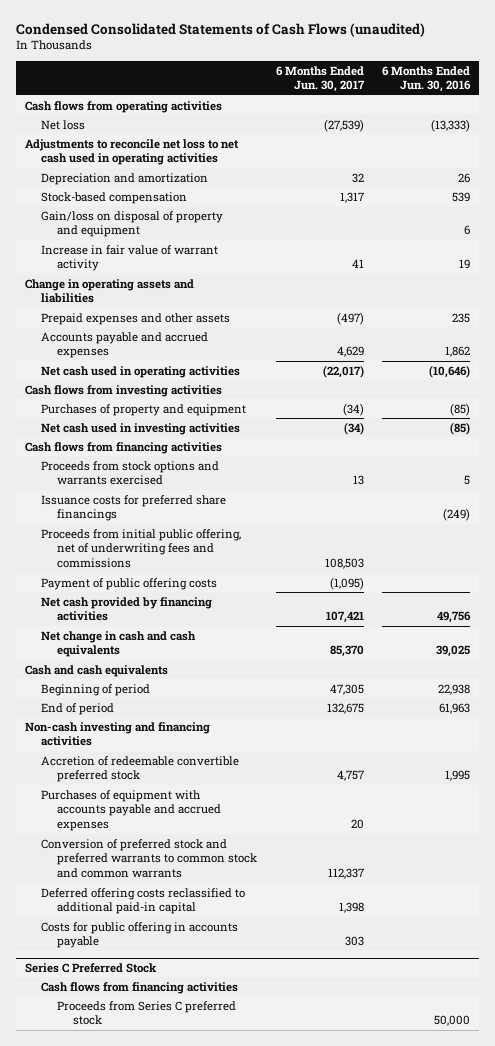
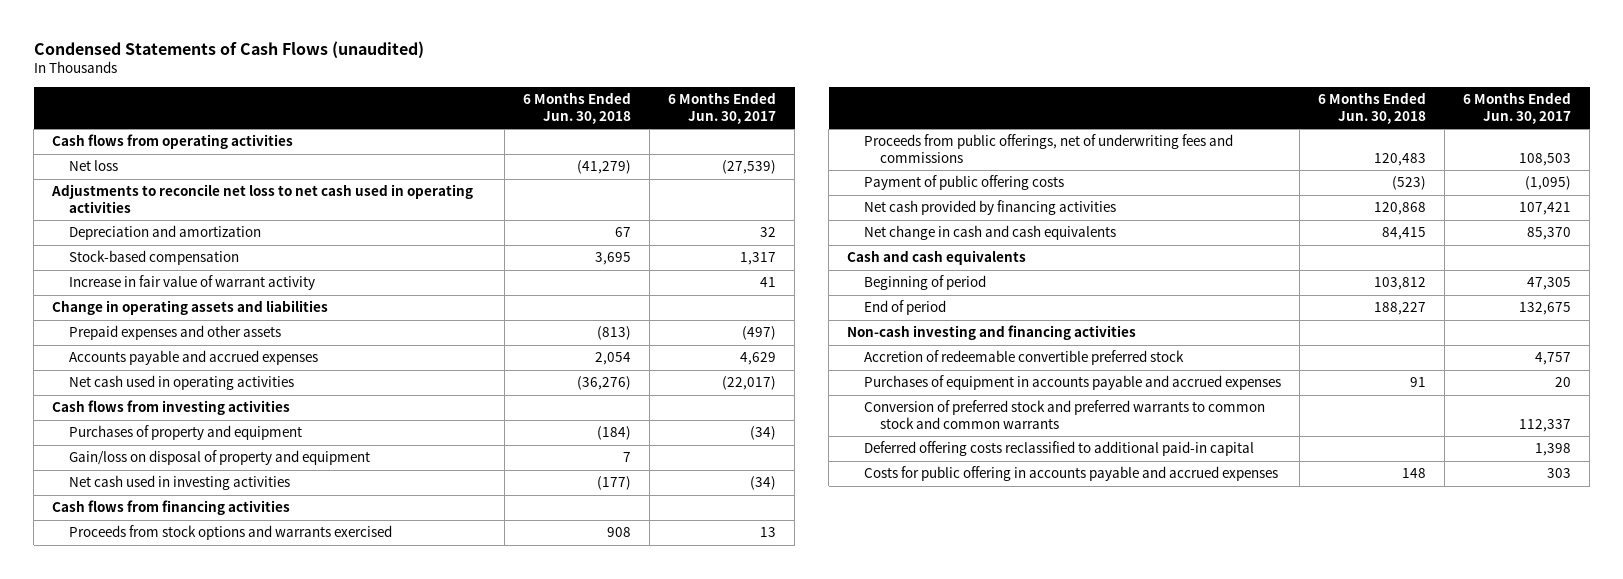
- Condensed Consolidated Statements of Cash Flows (unaudited)
+ Condensed Statements of Cash Flows (unaudited)
- | 6 Months Ended Jun. 30, 2017 | 6 Months Ended Jun. 30, 2016
+ | 6 Months Ended Jun. 30, 2018 | 6 Months Ended Jun. 30, 2017
moved down: Gain/loss on disposal of property and equipment | 7 |
- Issuance costs for preferred share financings | | (249)
- Proceeds from initial public offering, net of underwriting fees and commissions | 108,503 |
+ Proceeds from public offerings, net of underwriting fees and commissions | 120,483 | 108,503
- Purchases of equipment with accounts payable and accrued expenses | 20 |
+ Purchases of equipment in accounts payable and accrued expenses | 91 | 20
- Costs for public offering in accounts payable | 303 |
- Series C Preferred Stock
- Cash flows from financing activities
- Proceeds from Series C preferred stock | | 50,000
+ Costs for public offering in accounts payable and accrued expenses | 148 | 303

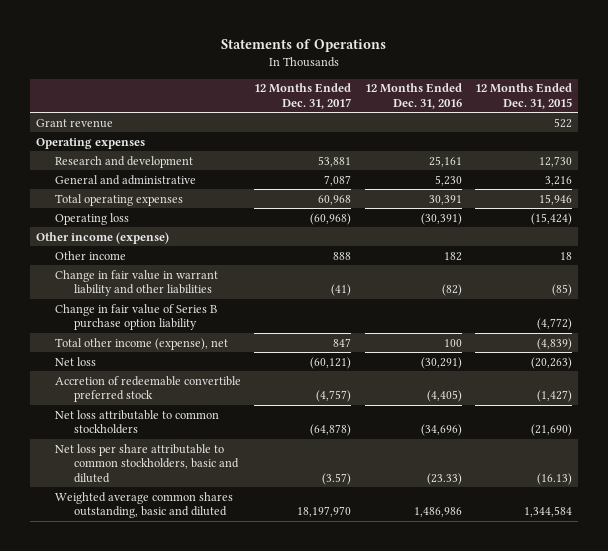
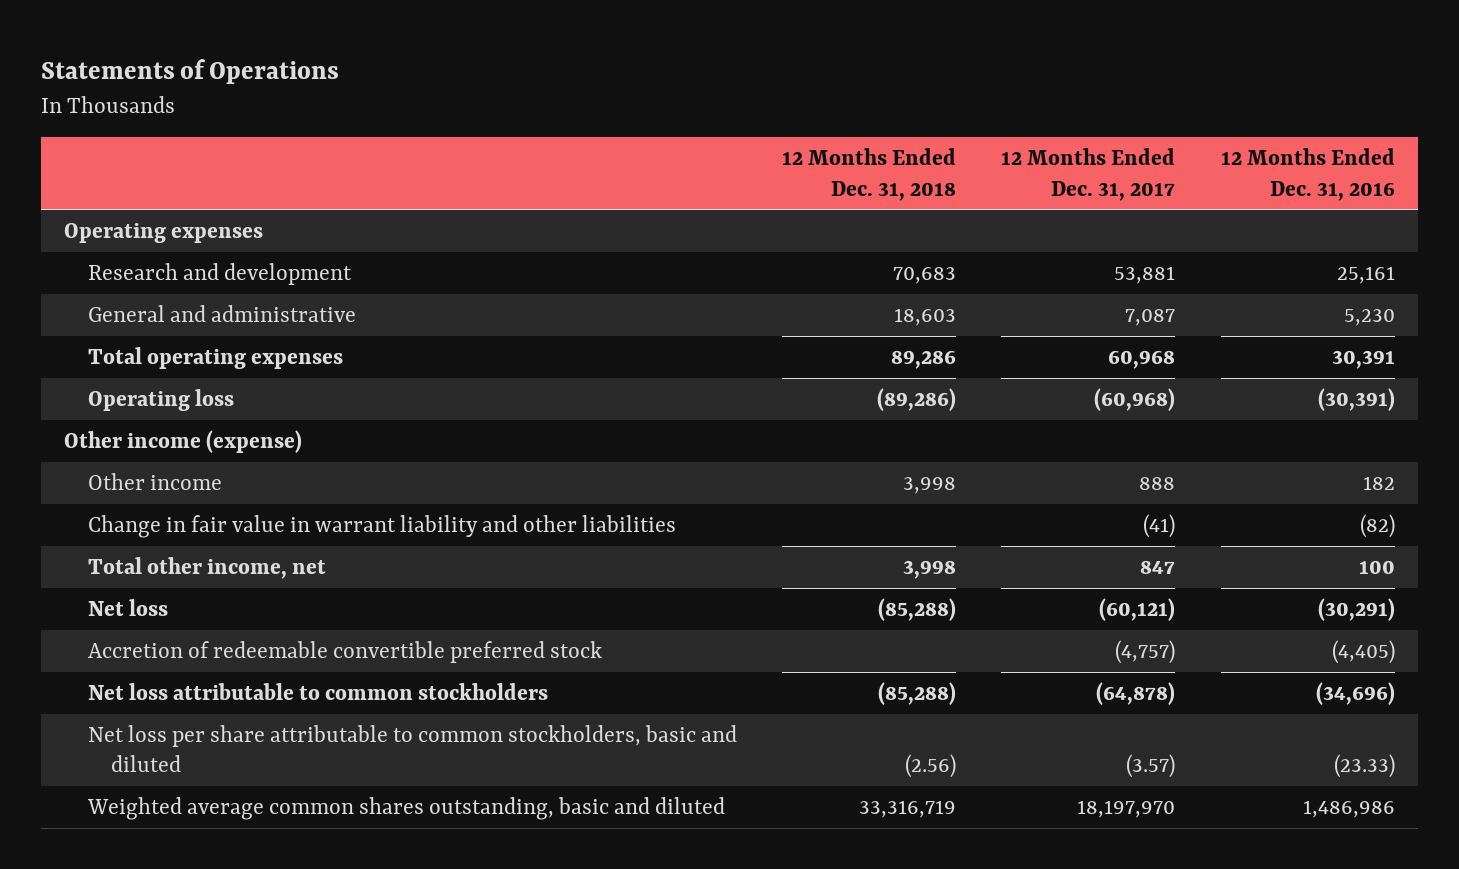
- | 12 Months Ended Dec. 31, 2017 | 12 Months Ended Dec. 31, 2016 | 12 Months Ended Dec. 31, 2015
+ | 12 Months Ended Dec. 31, 2018 | 12 Months Ended Dec. 31, 2017 | 12 Months Ended Dec. 31, 2016
- Grant revenue | | | 522
- Change in fair value of Series B purchase option liability | | | (4,772)
- Total other income (expense), net | 847 | 100 | (4,839)
+ Total other income, net | 3,998 | 847 | 100

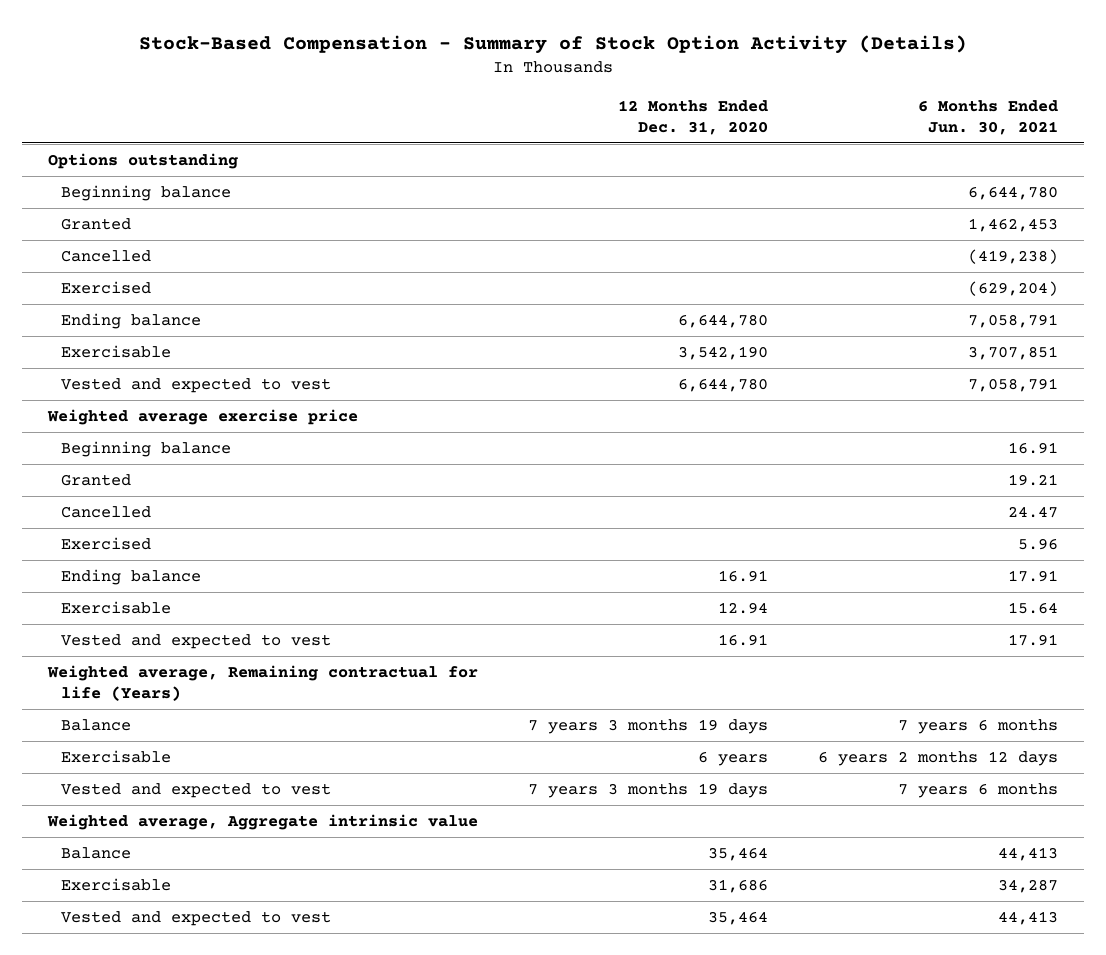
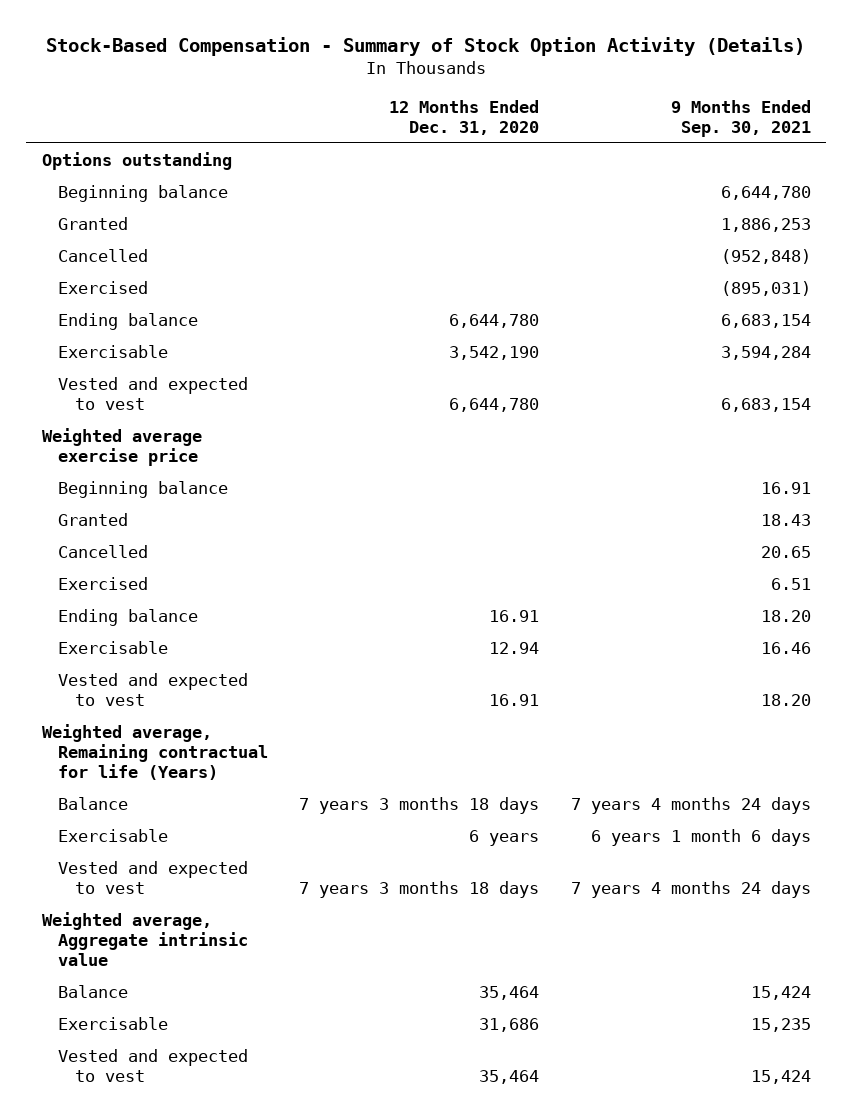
- | 12 Months Ended Dec. 31, 2020 | 6 Months Ended Jun. 30, 2021
+ | 12 Months Ended Dec. 31, 2020 | 9 Months Ended Sep. 30, 2021
- Balance | 7 years 3 months 19 days | 7 years 6 months
+ Balance | 7 years 3 months 18 days | 7 years 4 months 24 days
- Vested and expected to vest | 7 years 3 months 19 days | 7 years 6 months
+ Vested and expected to vest | 7 years 3 months 18 days | 7 years 4 months 24 days

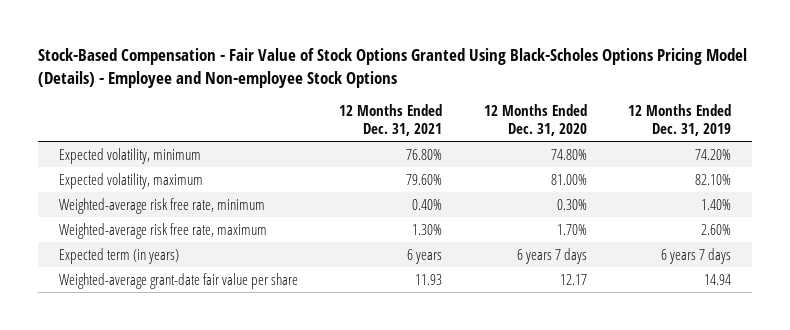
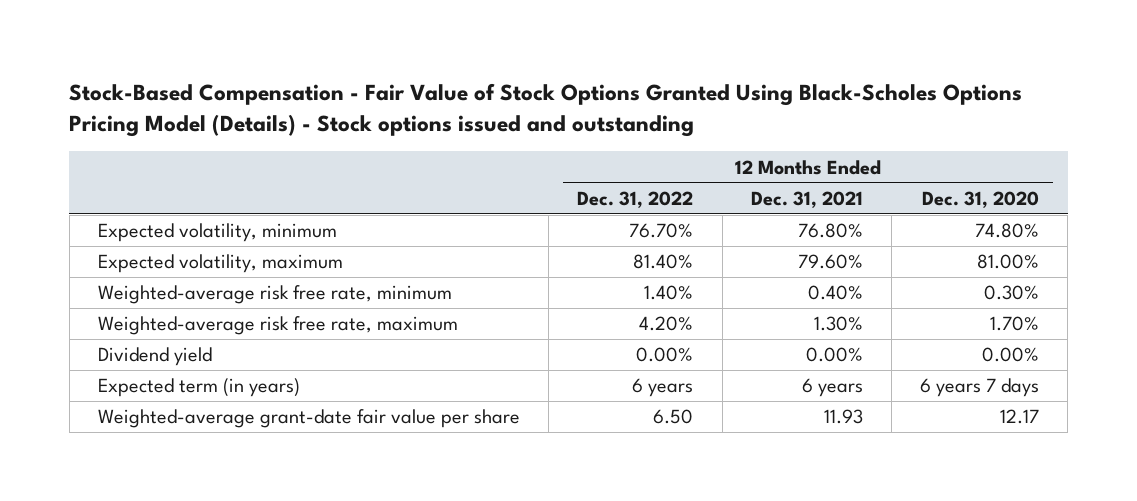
- Stock-Based Compensation - Fair Value of Stock Options Granted Using Black-Scholes Options Pricing Model (Details) - Employee and Non-employee Stock Options
+ Stock-Based Compensation - Fair Value of Stock Options Granted Using Black-Scholes Options Pricing Model (Details) - Stock options issued and outstanding
- | 12 Months Ended Dec. 31, 2021 | 12 Months Ended Dec. 31, 2020 | 12 Months Ended Dec. 31, 2019
+ | 12 Months Ended Dec. 31, 2022 | 12 Months Ended Dec. 31, 2021 | 12 Months Ended Dec. 31, 2020
+ Dividend yield | 0.00% | 0.00% | 0.00%

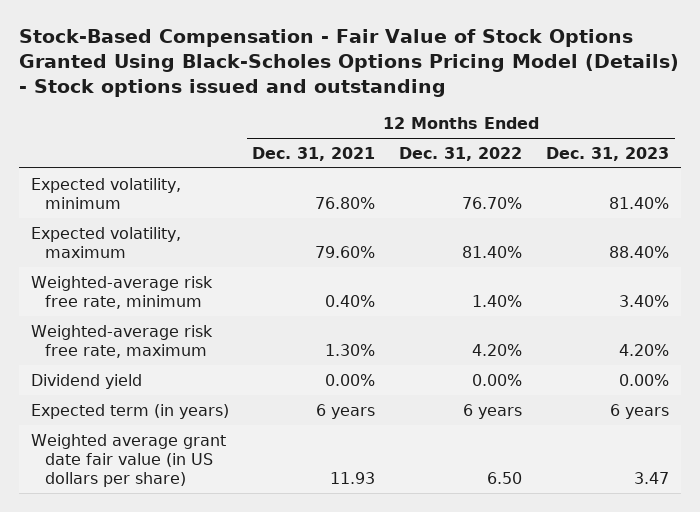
- | 12 Months Ended Dec. 31, 2022 | 12 Months Ended Dec. 31, 2021 | 12 Months Ended Dec. 31, 2020
+ | 12 Months Ended Dec. 31, 2021 | 12 Months Ended Dec. 31, 2022 | 12 Months Ended Dec. 31, 2023
- Weighted-average grant-date fair value per share | 6.50 | 11.93 | 12.17
+ Weighted average grant date fair value (in US dollars per share) | 11.93 | 6.50 | 3.47

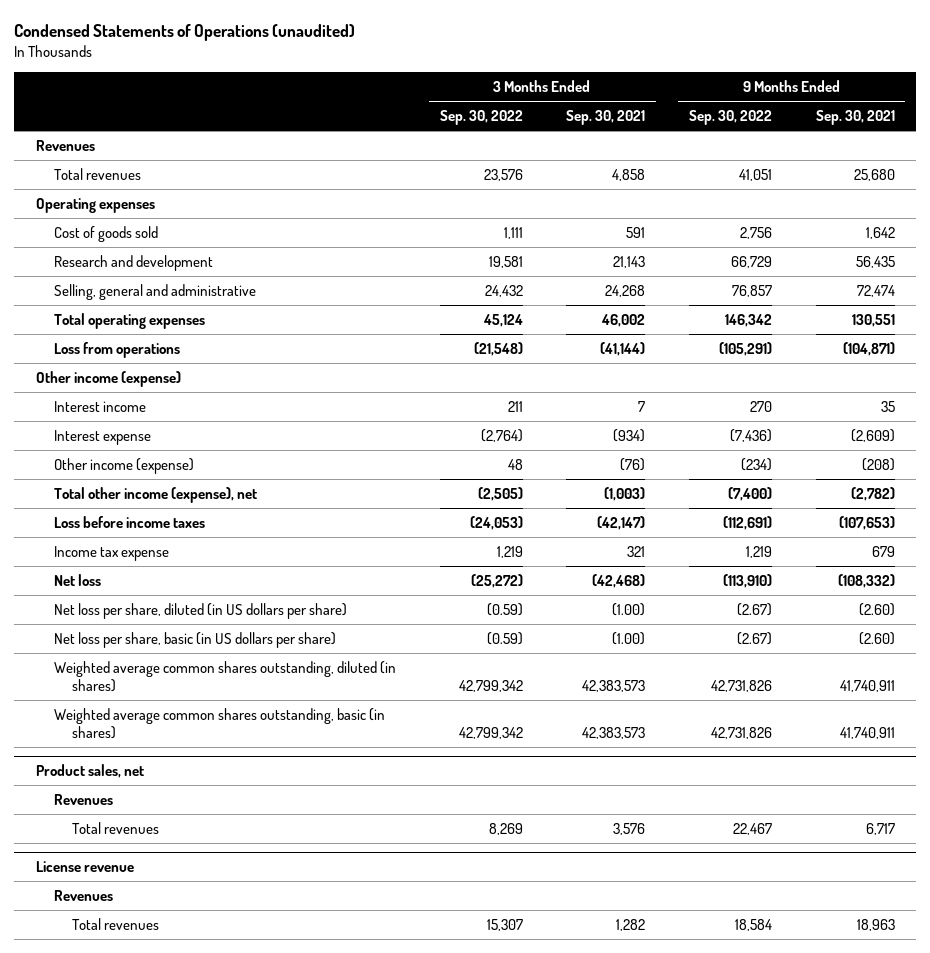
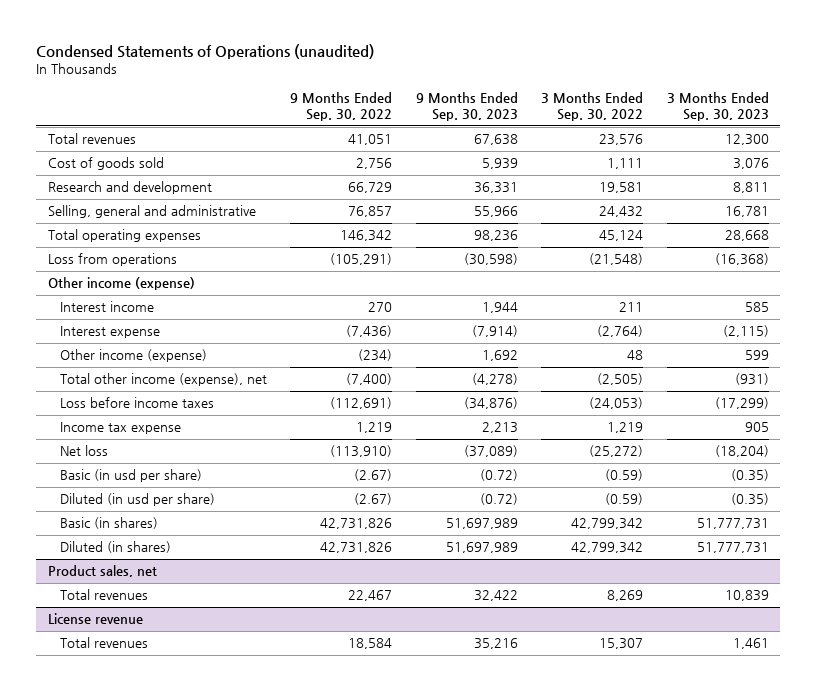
- | 3 Months Ended Sep. 30, 2022 | 3 Months Ended Sep. 30, 2021 | 9 Months Ended Sep. 30, 2022 | 9 Months Ended Sep. 30, 2021
+ | 9 Months Ended Sep. 30, 2022 | 9 Months Ended Sep. 30, 2023 | 3 Months Ended Sep. 30, 2022 | 3 Months Ended Sep. 30, 2023
- Revenues
- Operating expenses
- Net loss per share, diluted (in US dollars per share) | (0.59) | (1.00) | (2.67) | (2.60)
- Net loss per share, basic (in US dollars per share) | (0.59) | (1.00) | (2.67) | (2.60)
- Weighted average common shares outstanding, diluted (in shares) | 42,799,342 | 42,383,573 | 42,731,826 | 41,740,911
- Weighted average common shares outstanding, basic (in shares) | 42,799,342 | 42,383,573 | 42,731,826 | 41,740,911
+ Basic (in usd per share) | (2.67) | (0.72) | (0.59) | (0.35)
+ Diluted (in usd per share) | (2.67) | (0.72) | (0.59) | (0.35)
+ Basic (in shares) | 42,731,826 | 51,697,989 | 42,799,342 | 51,777,731
+ Diluted (in shares) | 42,731,826 | 51,697,989 | 42,799,342 | 51,777,731
@ Product sales, net
- Revenues
@ License revenue
- Revenues

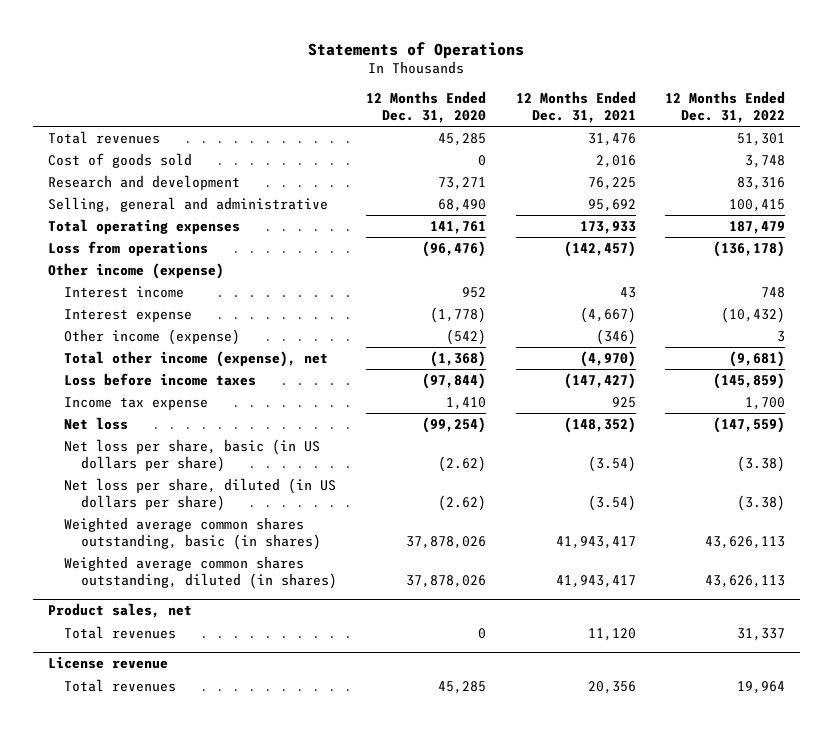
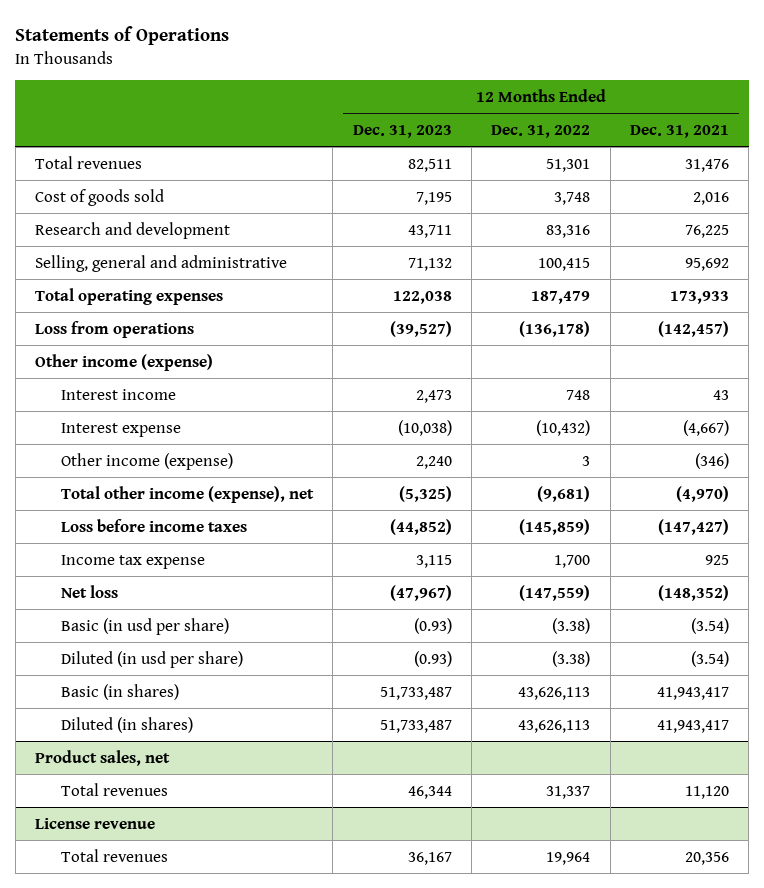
- | 12 Months Ended Dec. 31, 2020 | 12 Months Ended Dec. 31, 2021 | 12 Months Ended Dec. 31, 2022
+ | 12 Months Ended Dec. 31, 2023 | 12 Months Ended Dec. 31, 2022 | 12 Months Ended Dec. 31, 2021
- Net loss per share, basic (in US dollars per share) | (2.62) | (3.54) | (3.38)
- Net loss per share, diluted (in US dollars per share) | (2.62) | (3.54) | (3.38)
- Weighted average common shares outstanding, basic (in shares) | 37,878,026 | 41,943,417 | 43,626,113
- Weighted average common shares outstanding, diluted (in shares) | 37,878,026 | 41,943,417 | 43,626,113
+ Basic (in usd per share) | (0.93) | (3.38) | (3.54)
+ Diluted (in usd per share) | (0.93) | (3.38) | (3.54)
+ Basic (in shares) | 51,733,487 | 43,626,113 | 41,943,417
+ Diluted (in shares) | 51,733,487 | 43,626,113 | 41,943,417

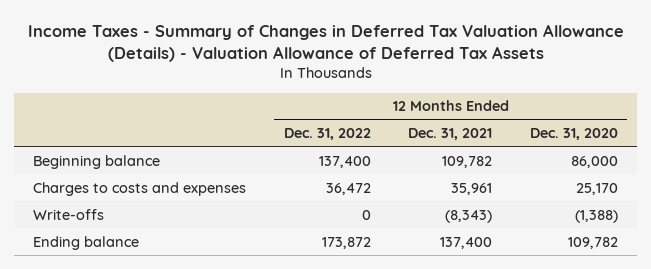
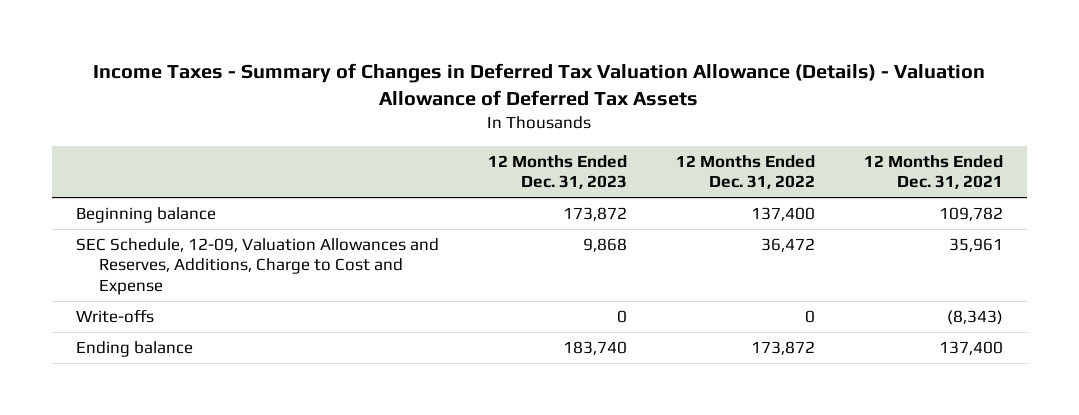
- | 12 Months Ended Dec. 31, 2022 | 12 Months Ended Dec. 31, 2021 | 12 Months Ended Dec. 31, 2020
+ | 12 Months Ended Dec. 31, 2023 | 12 Months Ended Dec. 31, 2022 | 12 Months Ended Dec. 31, 2021
- Charges to costs and expenses | 36,472 | 35,961 | 25,170
+ SEC Schedule, 12-09, Valuation Allowances and Reserves, Additions, Charge to Cost and Expense | 9,868 | 36,472 | 35,961

